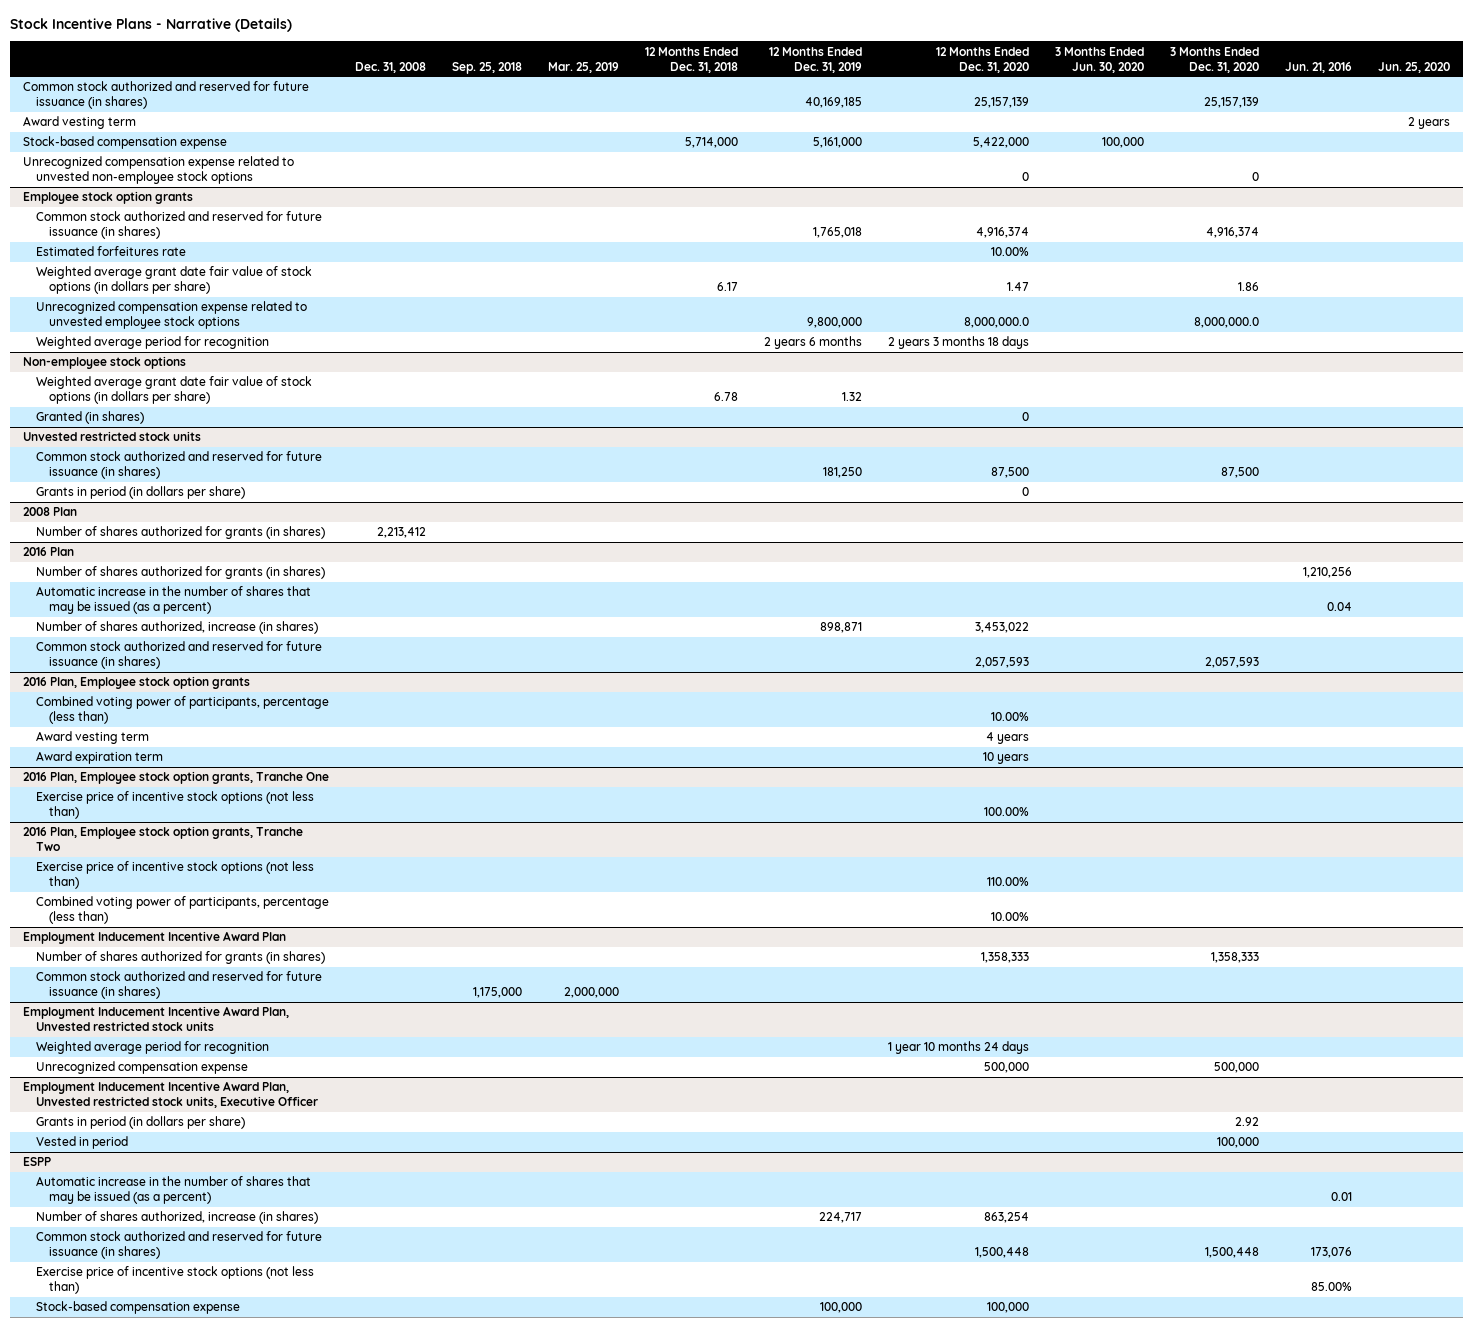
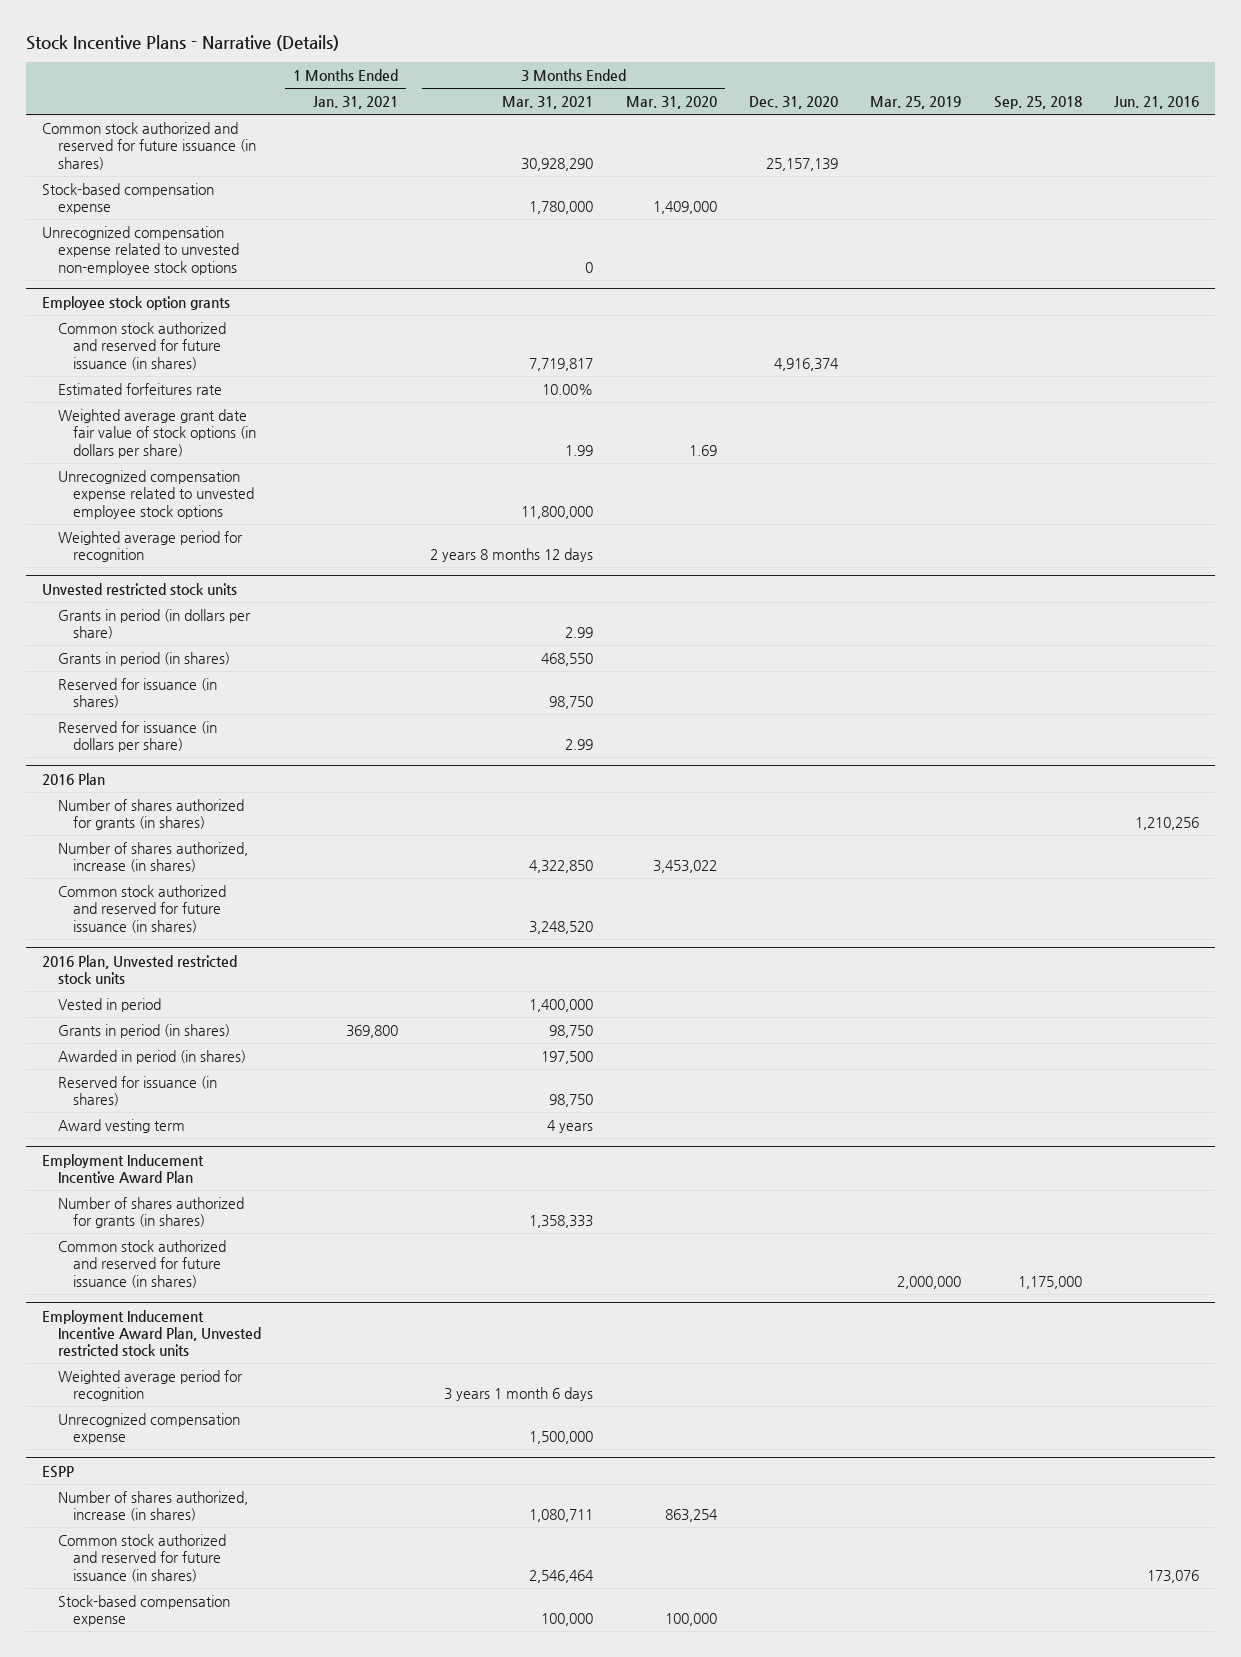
- | Dec. 31, 2008 | Sep. 25, 2018 | Mar. 25, 2019 | 12 Months Ended Dec. 31, 2018 | 12 Months Ended Dec. 31, 2019 | 12 Months Ended Dec. 31, 2020 | 3 Months Ended Jun. 30, 2020 | 3 Months Ended Dec. 31, 2020 | Jun. 21, 2016 | Jun. 25, 2020
+ | 1 Months Ended Jan. 31, 2021 | 3 Months Ended Mar. 31, 2021 | 3 Months Ended Mar. 31, 2020 | Dec. 31, 2020 | Mar. 25, 2019 | Sep. 25, 2018 | Jun. 21, 2016
- Award vesting term | | | | | | | | | | 2 years
- Non-employee stock options
- Weighted average grant date fair value of stock options (in dollars per share) | | | | 6.78 | 1.32 | | | | |
- Granted (in shares) | | | | | | 0 | | | |
@ Unvested restricted stock units
- Common stock authorized and reserved for future issuance (in shares) | | | | | 181,250 | 87,500 | | 87,500 | |
- 2008 Plan
- Number of shares authorized for grants (in shares) | 2,213,412 | | | | | | | | |
@ Unvested restricted stock units
+ Grants in period (in shares) | | 468,550 | | | | |
+ Reserved for issuance (in shares) | | 98,750 | | | | |
+ Reserved for issuance (in dollars per share) | | 2.99 | | | | |
@ 2016 Plan
- Automatic increase in the number of shares that may be issued (as a percent) | | | | | | | | | 0.04 |
- 2016 Plan, Employee stock option grants
- Combined voting power of participants, percentage (less than) | | | | | | 10.00% | | | |
- Award vesting term | | | | | | 4 years | | | |
- Award expiration term | | | | | | 10 years | | | |
- 2016 Plan, Employee stock option grants, Tranche One
- Exercise price of incentive stock options (not less than) | | | | | | 100.00% | | | |
- 2016 Plan, Employee stock option grants, Tranche Two
- Exercise price of incentive stock options (not less than) | | | | | | 110.00% | | | |
- Combined voting power of participants, percentage (less than) | | | | | | 10.00% | | | |
+ 2016 Plan, Unvested restricted stock units
+ Vested in period | | 1,400,000 | | | | |
+ Grants in period (in shares) | 369,800 | 98,750 | | | | |
+ Awarded in period (in shares) | | 197,500 | | | | |
+ Reserved for issuance (in shares) | | 98,750 | | | | |
+ Award vesting term | | 4 years | | | | |
- Employment Inducement Incentive Award Plan, Unvested restricted stock units, Executive Officer
- Grants in period (in dollars per share) | | | | | | | | 2.92 | |
- Vested in period | | | | | | | | 100,000 | |
@ ESPP
- Automatic increase in the number of shares that may be issued (as a percent) | | | | | | | | | 0.01 |
- Exercise price of incentive stock options (not less than) | | | | | | | | | 85.00% |

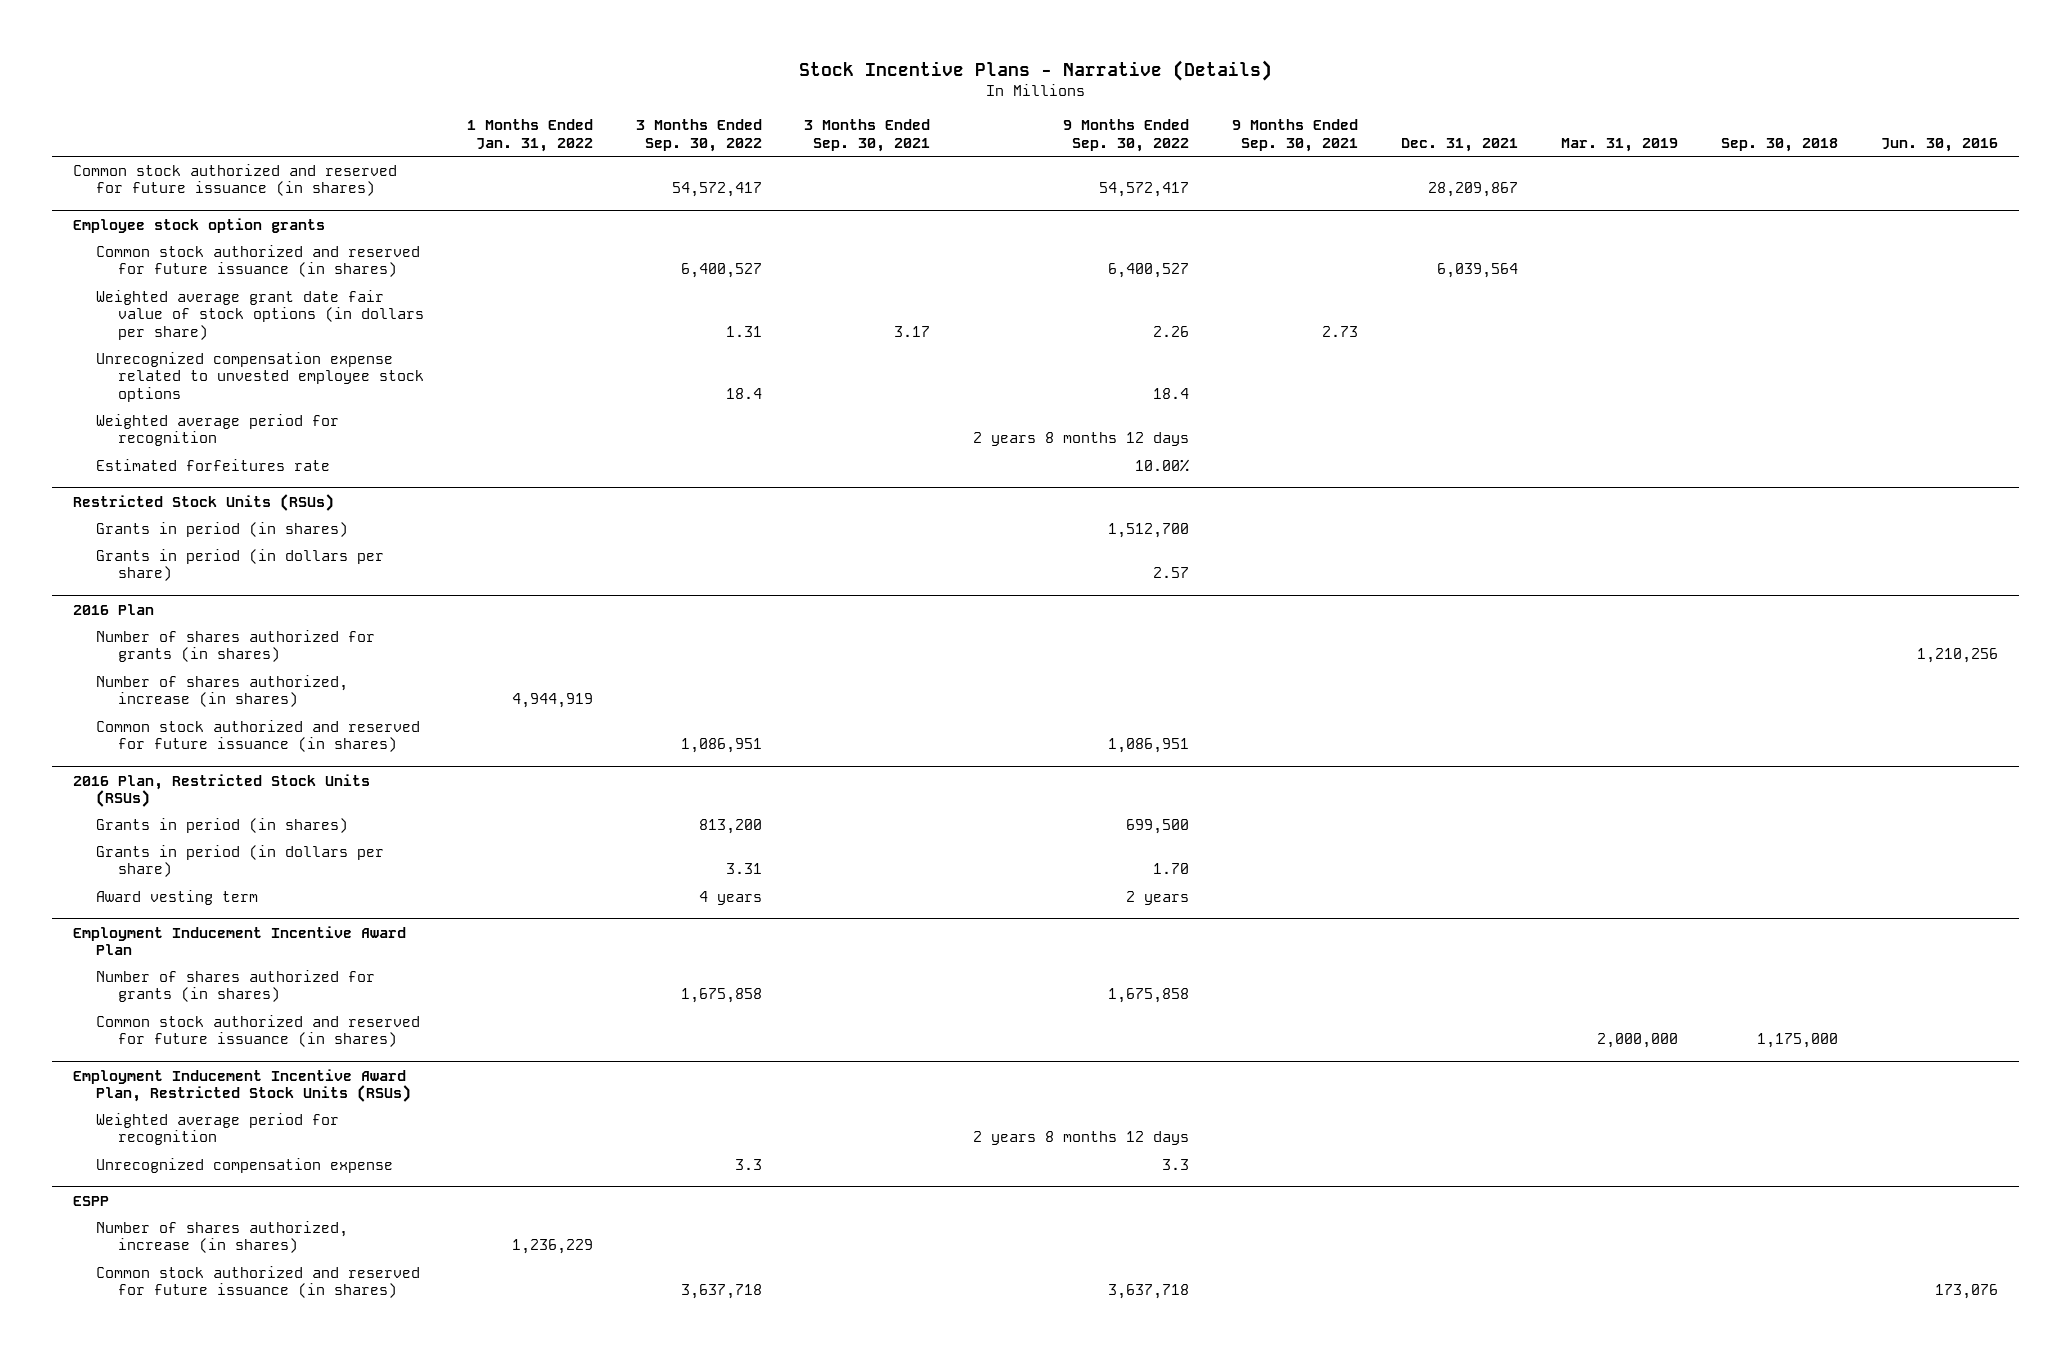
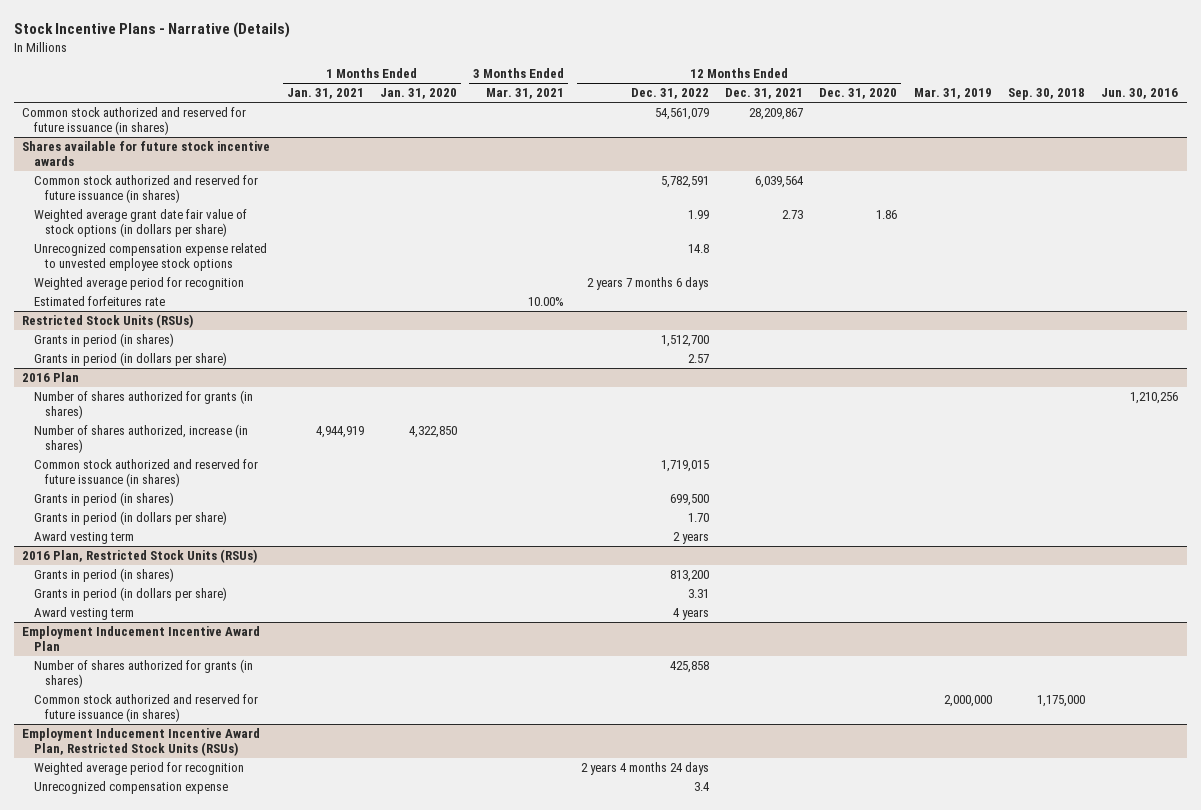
- | 1 Months Ended Jan. 31, 2022 | 3 Months Ended Sep. 30, 2022 | 3 Months Ended Sep. 30, 2021 | 9 Months Ended Sep. 30, 2022 | 9 Months Ended Sep. 30, 2021 | Dec. 31, 2021 | Mar. 31, 2019 | Sep. 30, 2018 | Jun. 30, 2016
+ | 1 Months Ended Jan. 31, 2021 | 1 Months Ended Jan. 31, 2020 | 3 Months Ended Mar. 31, 2021 | 12 Months Ended Dec. 31, 2022 | 12 Months Ended Dec. 31, 2021 | 12 Months Ended Dec. 31, 2020 | Mar. 31, 2019 | Sep. 30, 2018 | Jun. 30, 2016
- Employee stock option grants
+ Shares available for future stock incentive awards
@ 2016 Plan
+ Grants in period (in shares) | | | | 699,500 | | | | |
+ Grants in period (in dollars per share) | | | | 1.70 | | | | |
+ Award vesting term | | | | 2 years | | | | |
- ESPP
- Number of shares authorized, increase (in shares) | 1,236,229 | | | | | | | |
- Common stock authorized and reserved for future issuance (in shares) | | 3,637,718 | | 3,637,718 | | | | | 173,076

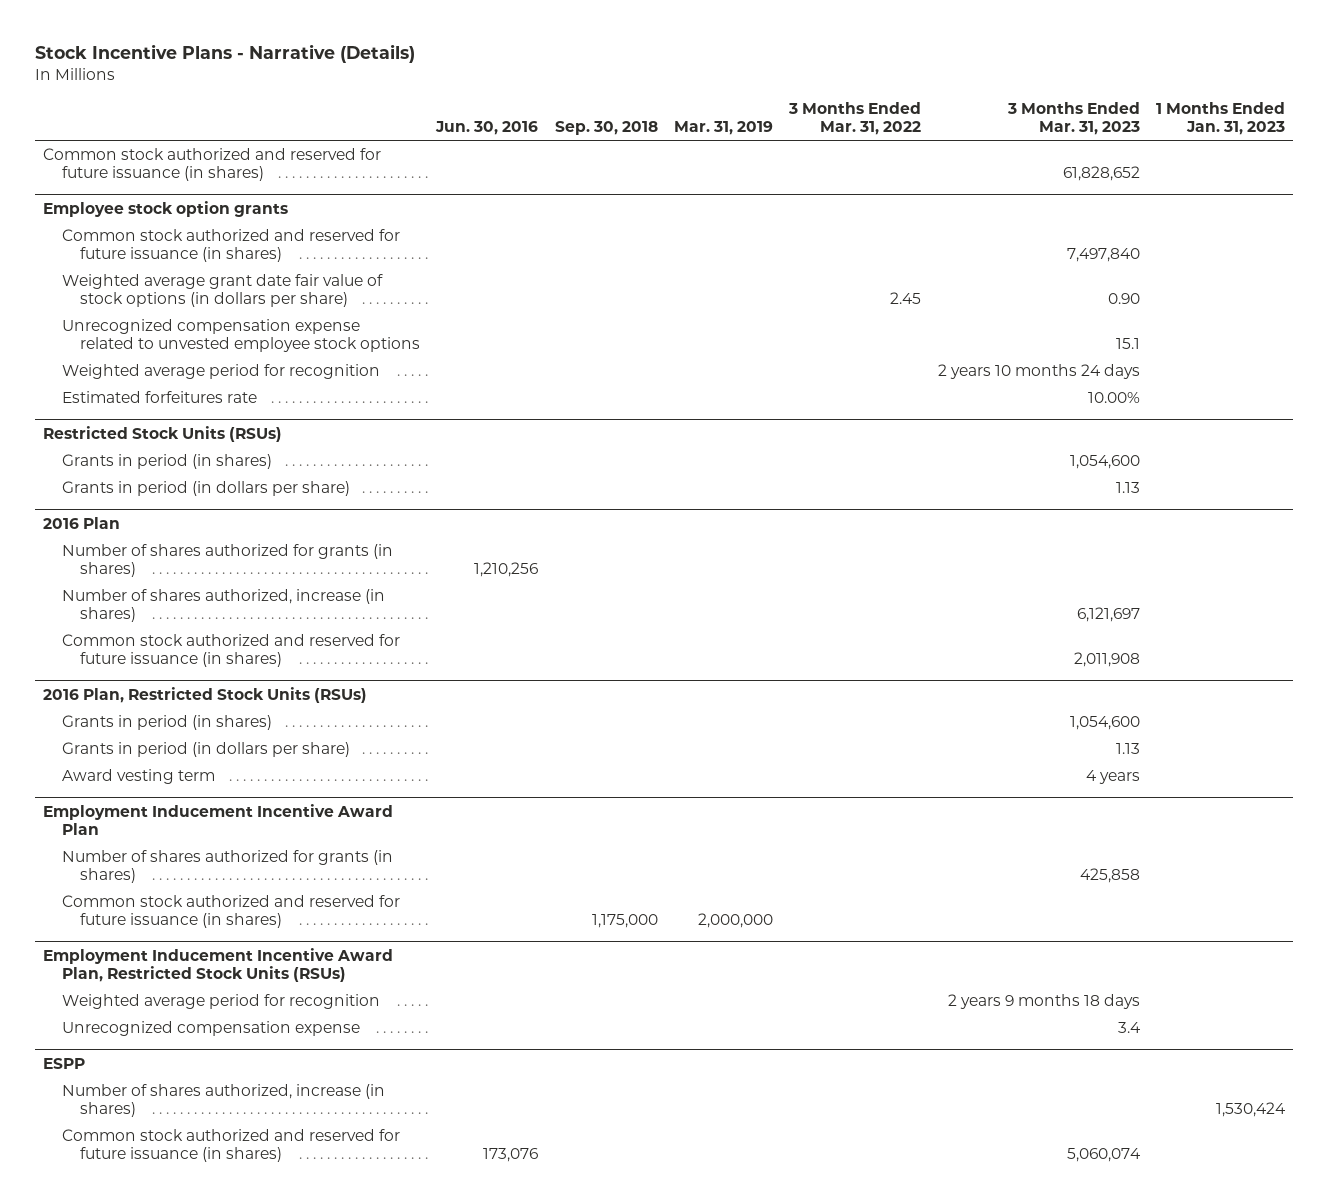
- | 1 Months Ended Jan. 31, 2021 | 1 Months Ended Jan. 31, 2020 | 3 Months Ended Mar. 31, 2021 | 12 Months Ended Dec. 31, 2022 | 12 Months Ended Dec. 31, 2021 | 12 Months Ended Dec. 31, 2020 | Mar. 31, 2019 | Sep. 30, 2018 | Jun. 30, 2016
+ | Jun. 30, 2016 | Sep. 30, 2018 | Mar. 31, 2019 | 3 Months Ended Mar. 31, 2022 | 3 Months Ended Mar. 31, 2023 | 1 Months Ended Jan. 31, 2023
- Shares available for future stock incentive awards
+ Employee stock option grants
@ 2016 Plan
- Grants in period (in shares) | | | | 699,500 | | | | |
- Grants in period (in dollars per share) | | | | 1.70 | | | | |
- Award vesting term | | | | 2 years | | | | |
+ ESPP
+ Number of shares authorized, increase (in shares) | | | | | | 1,530,424
+ Common stock authorized and reserved for future issuance (in shares) | 173,076 | | | | 5,060,074 |

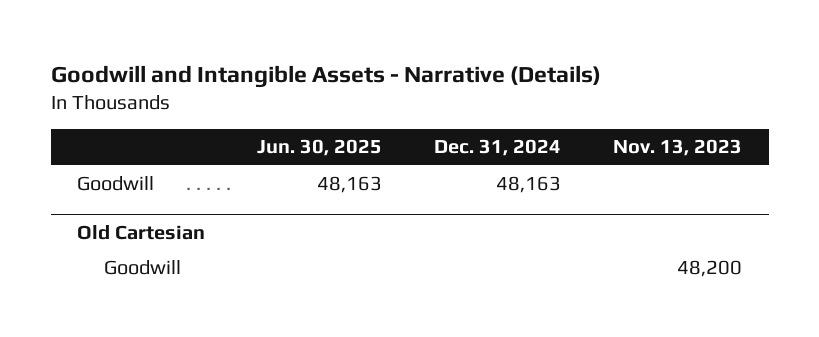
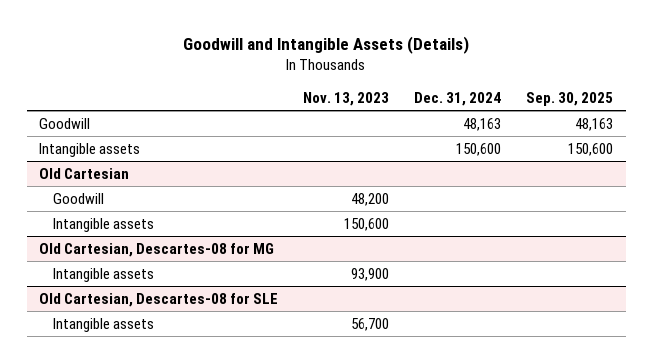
- Goodwill and Intangible Assets - Narrative (Details)
+ Goodwill and Intangible Assets (Details)
- | Jun. 30, 2025 | Dec. 31, 2024 | Nov. 13, 2023
+ | Nov. 13, 2023 | Dec. 31, 2024 | Sep. 30, 2025
+ Intangible assets | | 150,600 | 150,600
@ Old Cartesian
+ Intangible assets | 150,600 | |
+ Old Cartesian, Descartes-08 for MG
+ Intangible assets | 93,900 | |
+ Old Cartesian, Descartes-08 for SLE
+ Intangible assets | 56,700 | |

